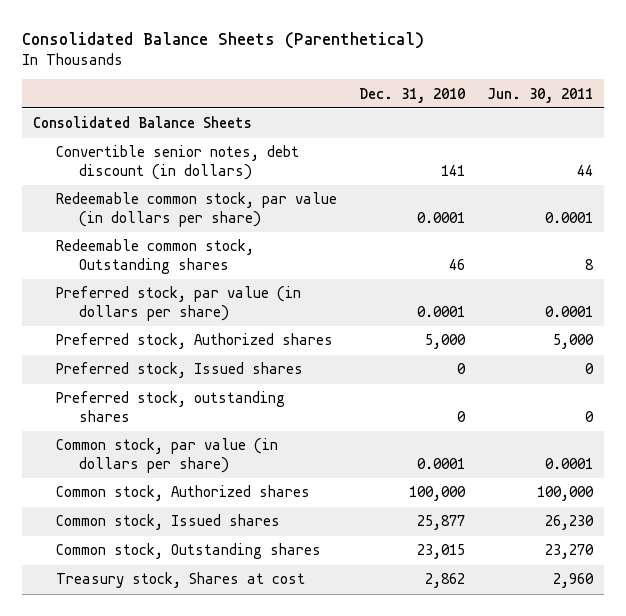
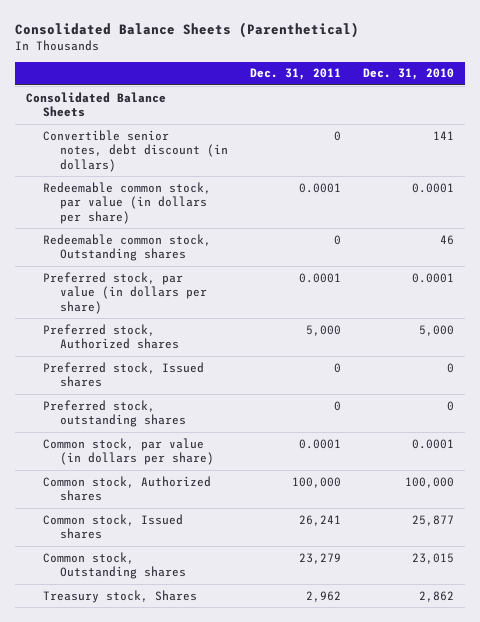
- | Dec. 31, 2010 | Jun. 30, 2011
+ | Dec. 31, 2011 | Dec. 31, 2010
- Treasury stock, Shares at cost | 2,862 | 2,960
+ Treasury stock, Shares | 2,962 | 2,862

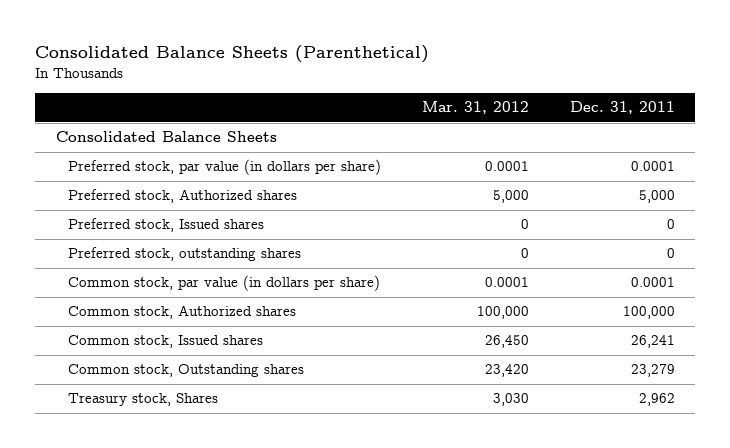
- | Dec. 31, 2011 | Dec. 31, 2010
+ | Mar. 31, 2012 | Dec. 31, 2011
- Convertible senior notes, debt discount (in dollars) | 0 | 141
- Redeemable common stock, par value (in dollars per share) | 0.0001 | 0.0001
- Redeemable common stock, Outstanding shares | 0 | 46

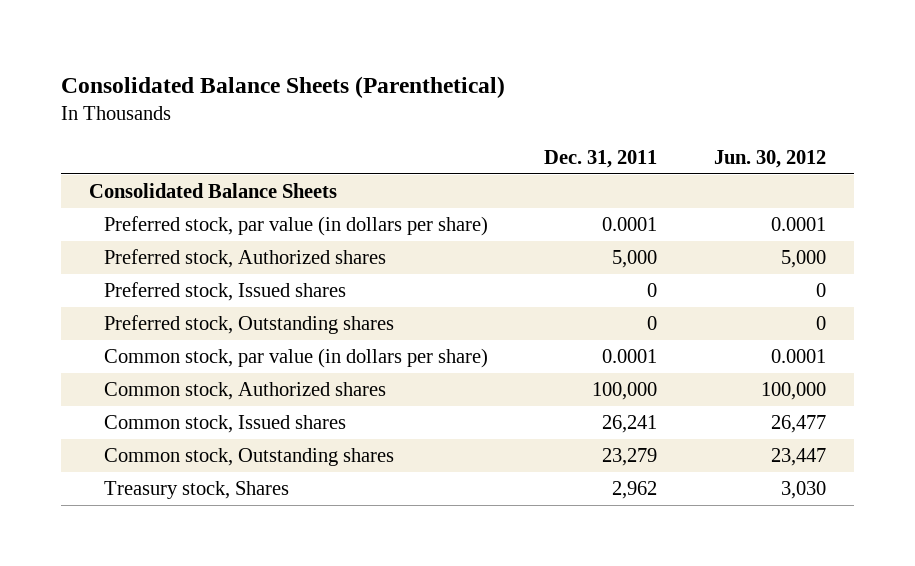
- | Mar. 31, 2012 | Dec. 31, 2011
+ | Dec. 31, 2011 | Jun. 30, 2012
- Preferred stock, outstanding shares | 0 | 0
+ Preferred stock, Outstanding shares | 0 | 0

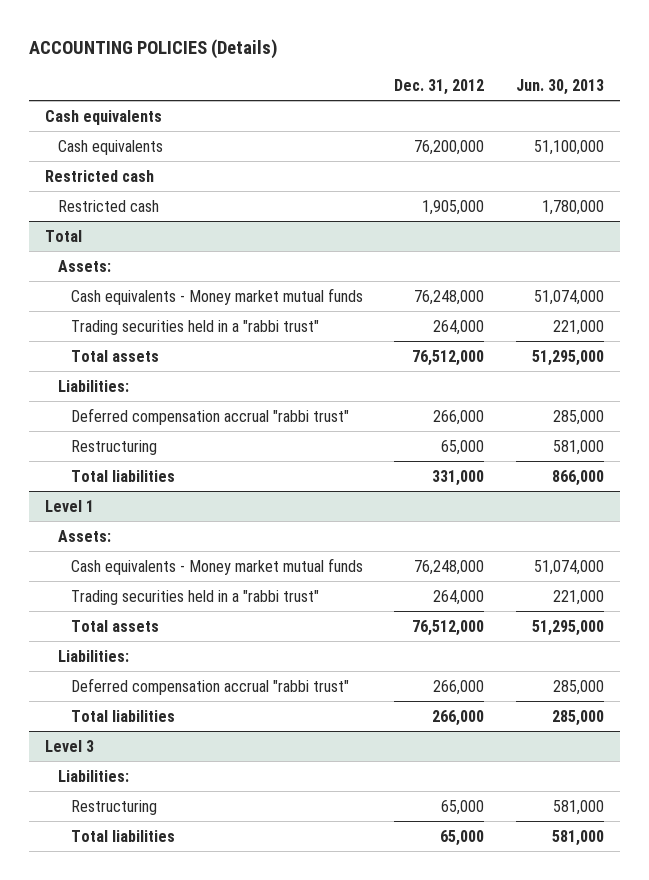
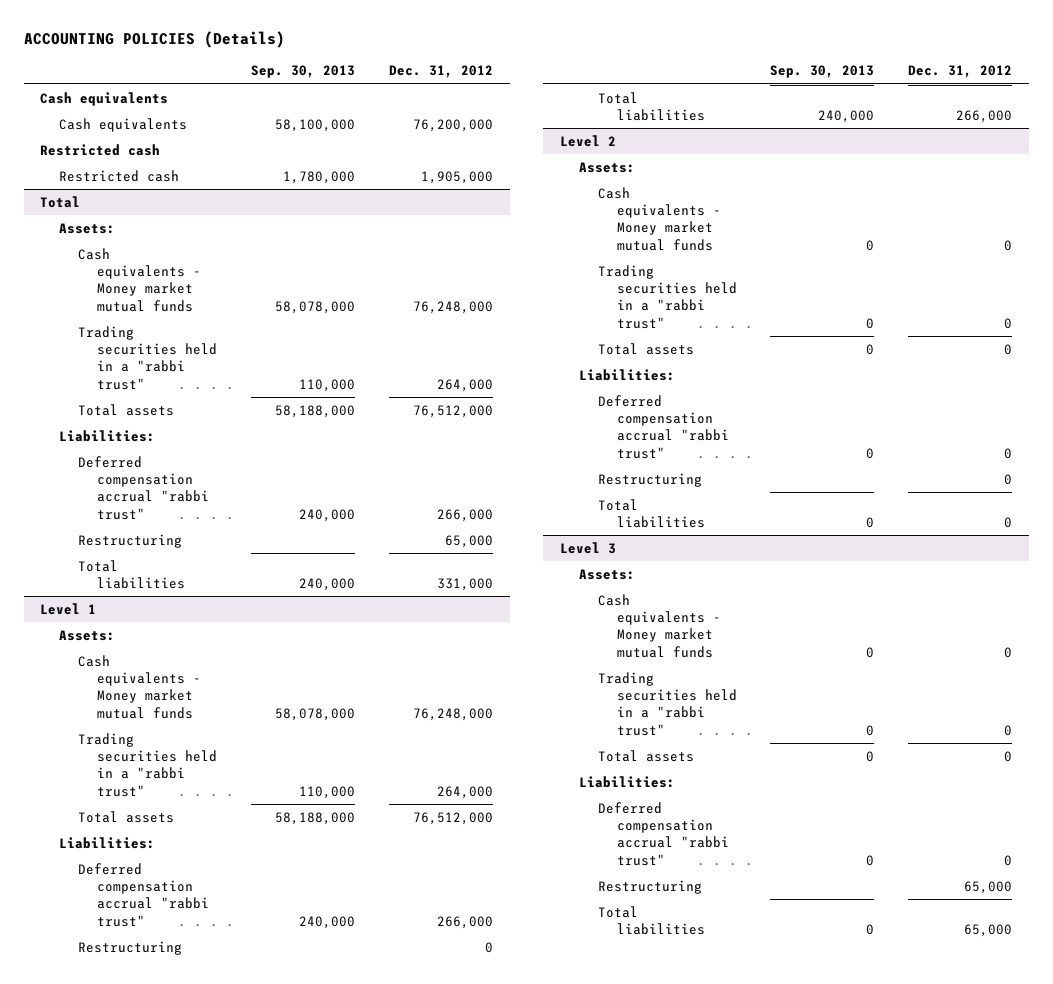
- | Dec. 31, 2012 | Jun. 30, 2013
+ | Sep. 30, 2013 | Dec. 31, 2012
@ Level 1
+ Restructuring | | 0
+ Level 2
+ Assets:
+ Cash equivalents - Money market mutual funds | 0 | 0
+ Trading securities held in a "rabbi trust" | 0 | 0
+ Total assets | 0 | 0
+ Liabilities:
+ Deferred compensation accrual "rabbi trust" | 0 | 0
+ Restructuring | | 0
+ Total liabilities | 0 | 0
@ Level 3
+ Assets:
+ Cash equivalents - Money market mutual funds | 0 | 0
+ Trading securities held in a "rabbi trust" | 0 | 0
+ Total assets | 0 | 0
+ Deferred compensation accrual "rabbi trust" | 0 | 0

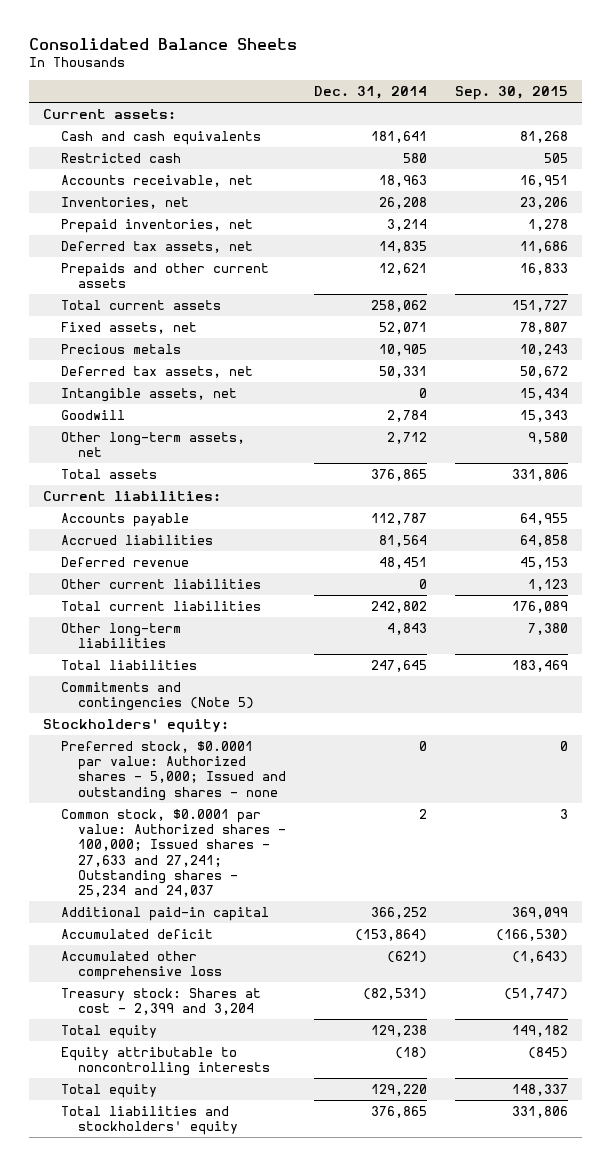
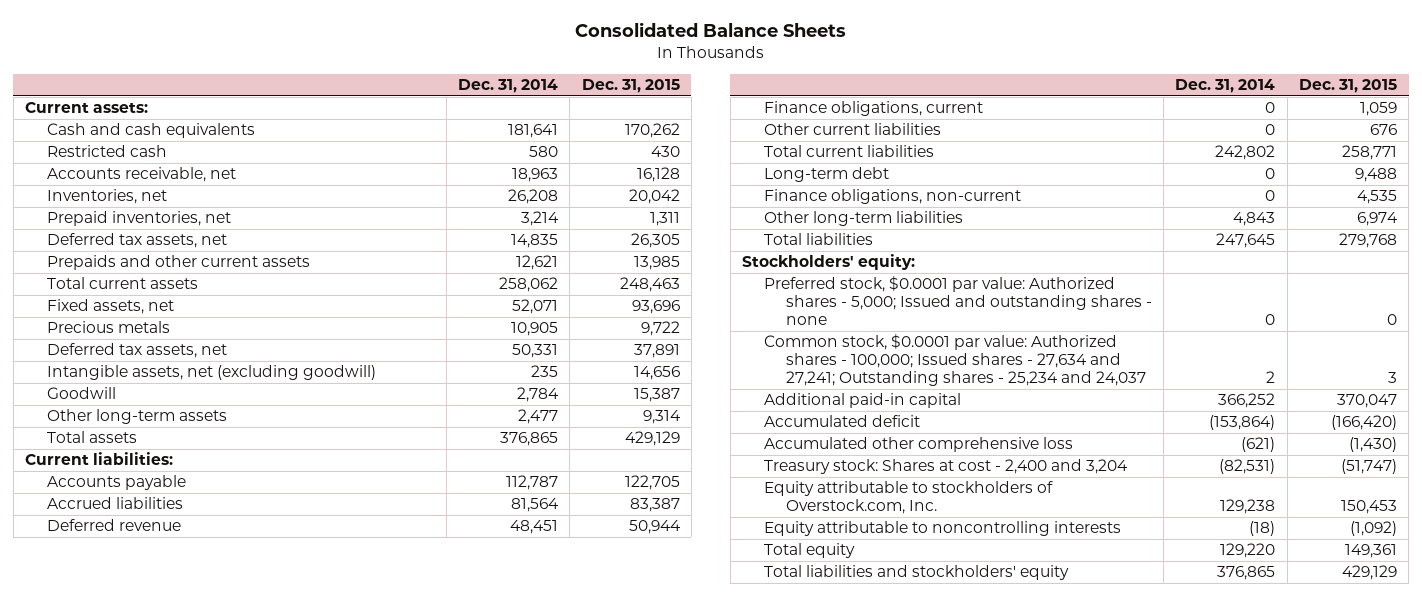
- | Dec. 31, 2014 | Sep. 30, 2015
+ | Dec. 31, 2014 | Dec. 31, 2015
- Intangible assets, net | 0 | 15,434
+ Intangible assets, net (excluding goodwill) | 235 | 14,656
- Other long-term assets, net | 2,712 | 9,580
+ Other long-term assets | 2,477 | 9,314
+ Finance obligations, current | 0 | 1,059
+ Long-term debt | 0 | 9,488
+ Finance obligations, non-current | 0 | 4,535
- Commitments and contingencies (Note 5)
- Common stock, $0.0001 par value: Authorized shares - 100,000; Issued shares - 27,633 and 27,241; Outstanding shares - 25,234 and 24,037 | 2 | 3
+ Common stock, $0.0001 par value: Authorized shares - 100,000; Issued shares - 27,634 and 27,241; Outstanding shares - 25,234 and 24,037 | 2 | 3
- Treasury stock: Shares at cost - 2,399 and 3,204 | (82,531) | (51,747)
- Total equity | 129,238 | 149,182
+ Treasury stock: Shares at cost - 2,400 and 3,204 | (82,531) | (51,747)
+ Equity attributable to stockholders of Overstock.com, Inc. | 129,238 | 150,453

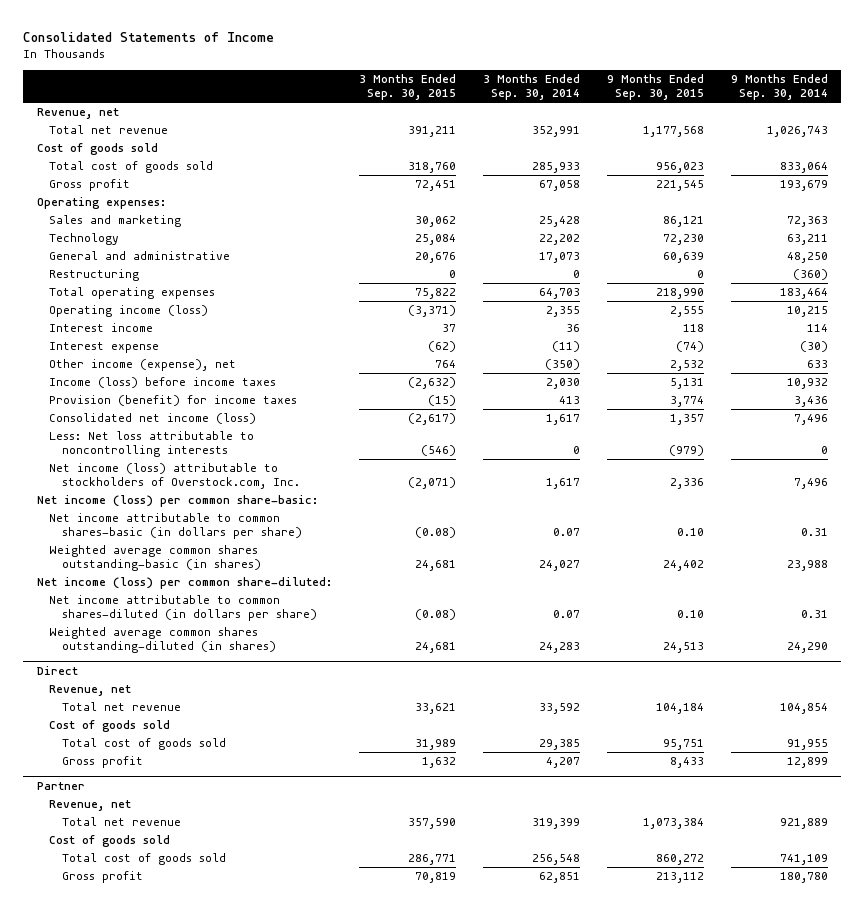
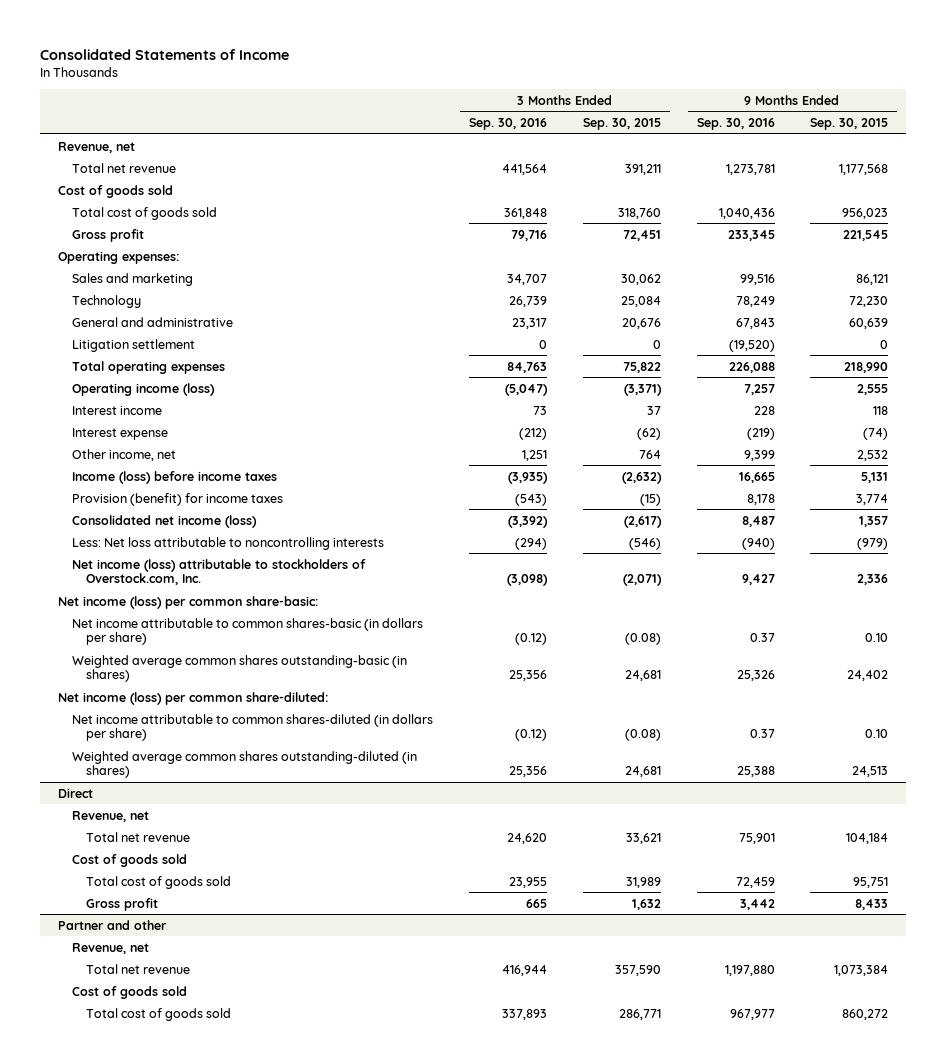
- | 3 Months Ended Sep. 30, 2015 | 3 Months Ended Sep. 30, 2014 | 9 Months Ended Sep. 30, 2015 | 9 Months Ended Sep. 30, 2014
+ | 3 Months Ended Sep. 30, 2016 | 3 Months Ended Sep. 30, 2015 | 9 Months Ended Sep. 30, 2016 | 9 Months Ended Sep. 30, 2015
- Restructuring | 0 | 0 | 0 | (360)
+ Litigation settlement | 0 | 0 | (19,520) | 0
- Other income (expense), net | 764 | (350) | 2,532 | 633
+ Other income, net | 1,251 | 764 | 9,399 | 2,532
- Partner
+ Partner and other
- Gross profit | 70,819 | 62,851 | 213,112 | 180,780

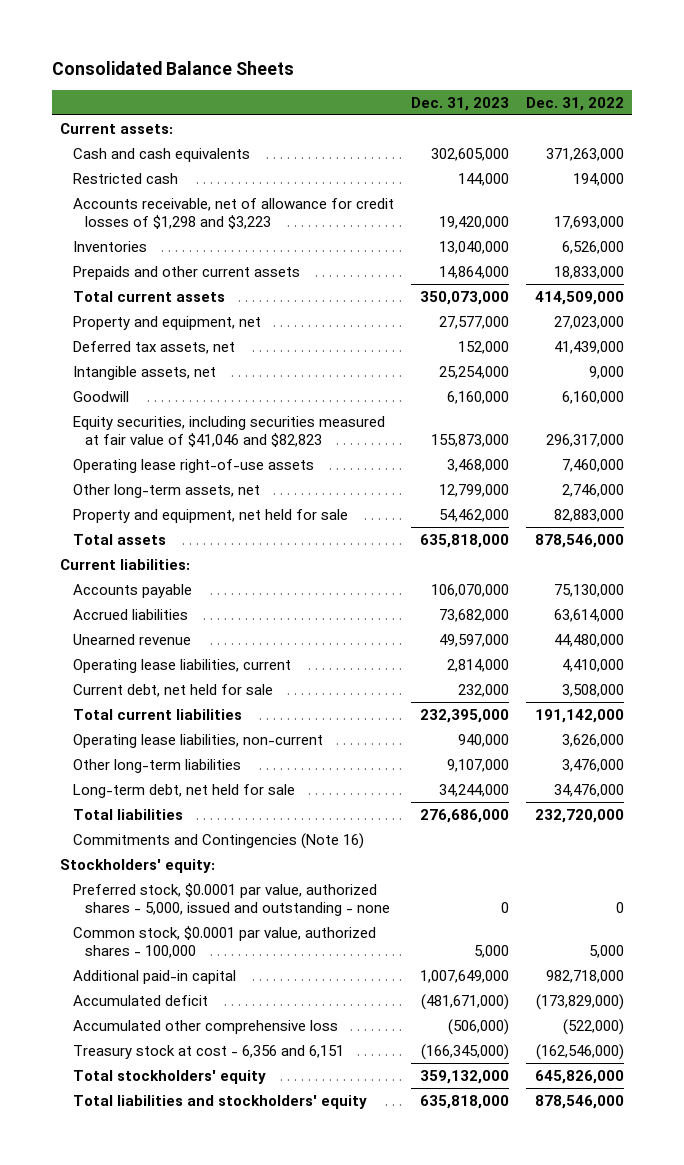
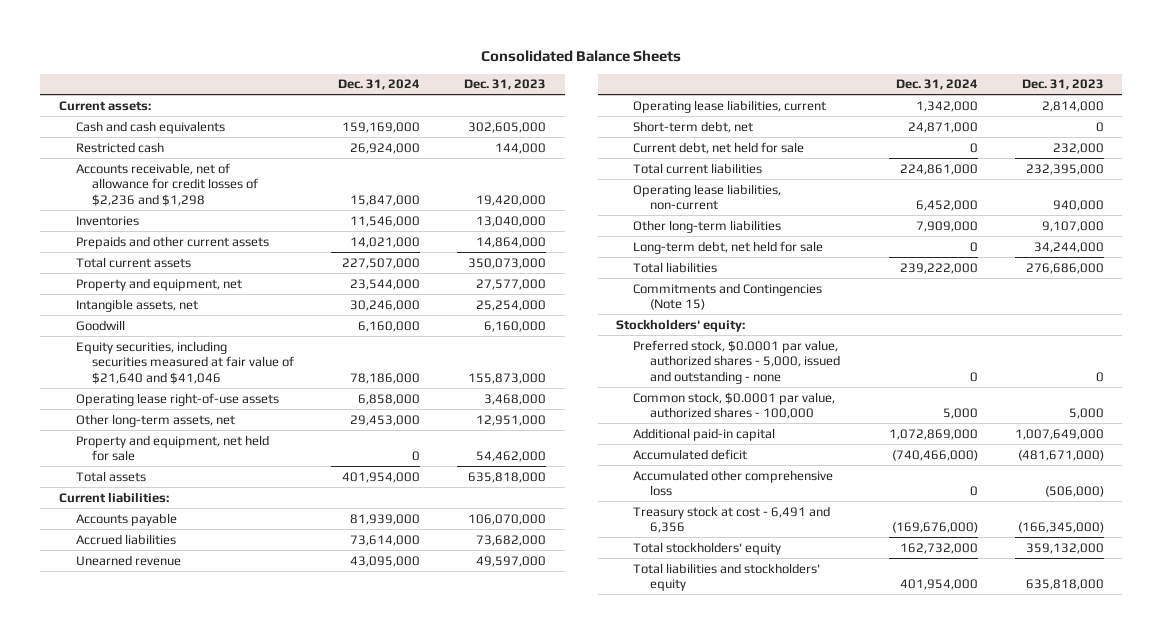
- | Dec. 31, 2023 | Dec. 31, 2022
+ | Dec. 31, 2024 | Dec. 31, 2023
- Accounts receivable, net of allowance for credit losses of $1,298 and $3,223 | 19,420,000 | 17,693,000
+ Accounts receivable, net of allowance for credit losses of $2,236 and $1,298 | 15,847,000 | 19,420,000
- Deferred tax assets, net | 152,000 | 41,439,000
- Equity securities, including securities measured at fair value of $41,046 and $82,823 | 155,873,000 | 296,317,000
+ Equity securities, including securities measured at fair value of $21,640 and $41,046 | 78,186,000 | 155,873,000
- Other long-term assets, net | 12,799,000 | 2,746,000
+ Other long-term assets, net | 29,453,000 | 12,951,000
+ Short-term debt, net | 24,871,000 | 0
- Commitments and Contingencies (Note 16)
+ Commitments and Contingencies (Note 15)
- Treasury stock at cost - 6,356 and 6,151 | (166,345,000) | (162,546,000)
+ Treasury stock at cost - 6,491 and 6,356 | (169,676,000) | (166,345,000)

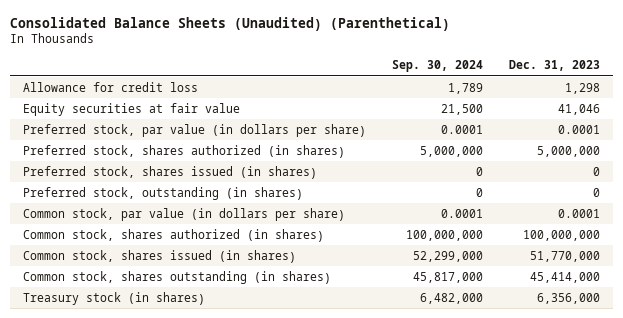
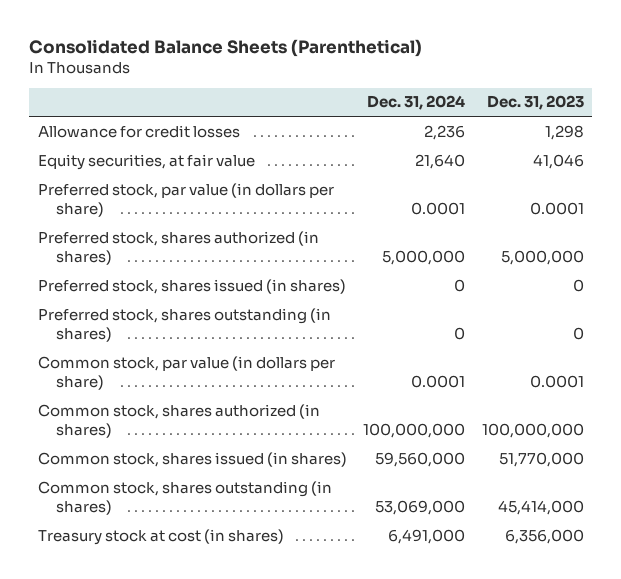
- Consolidated Balance Sheets (Unaudited) (Parenthetical)
+ Consolidated Balance Sheets (Parenthetical)
- | Sep. 30, 2024 | Dec. 31, 2023
+ | Dec. 31, 2024 | Dec. 31, 2023
- Allowance for credit loss | 1,789 | 1,298
- Equity securities at fair value | 21,500 | 41,046
+ Allowance for credit losses | 2,236 | 1,298
+ Equity securities, at fair value | 21,640 | 41,046
- Preferred stock, outstanding (in shares) | 0 | 0
+ Preferred stock, shares outstanding (in shares) | 0 | 0
- Treasury stock (in shares) | 6,482,000 | 6,356,000
+ Treasury stock at cost (in shares) | 6,491,000 | 6,356,000

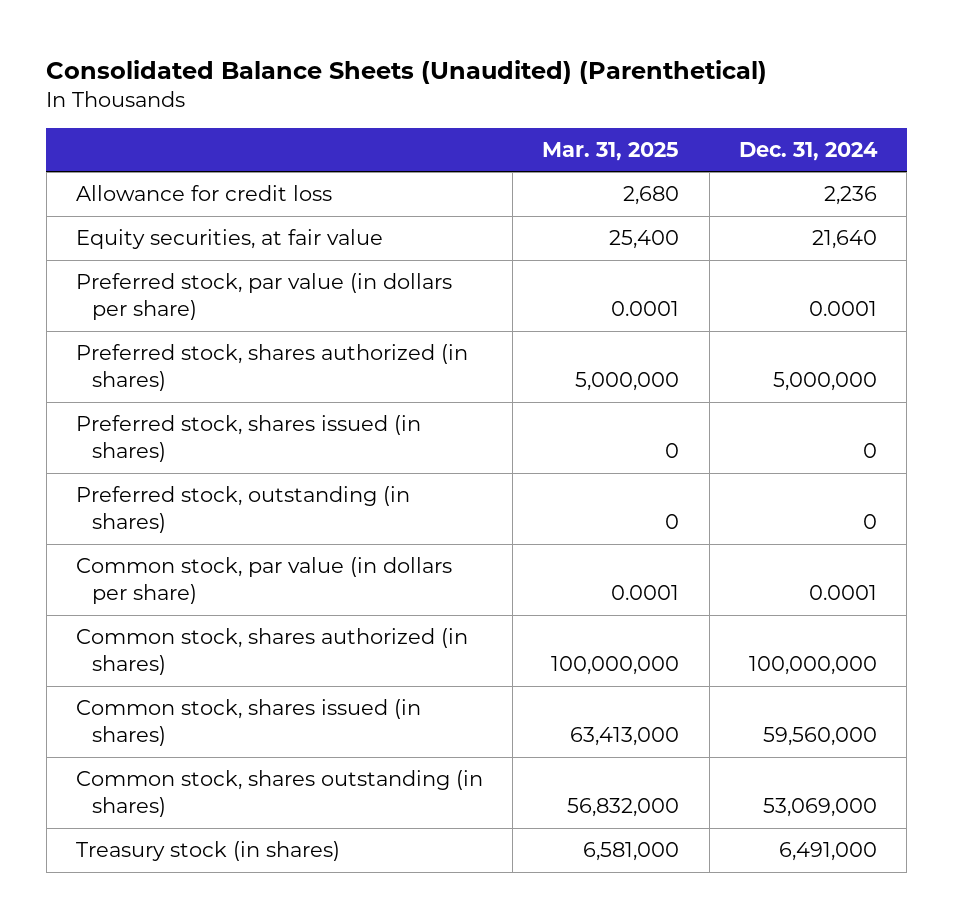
- Consolidated Balance Sheets (Parenthetical)
+ Consolidated Balance Sheets (Unaudited) (Parenthetical)
- | Dec. 31, 2024 | Dec. 31, 2023
+ | Mar. 31, 2025 | Dec. 31, 2024
- Allowance for credit losses | 2,236 | 1,298
+ Allowance for credit loss | 2,680 | 2,236
- Preferred stock, shares outstanding (in shares) | 0 | 0
+ Preferred stock, outstanding (in shares) | 0 | 0
- Treasury stock at cost (in shares) | 6,491,000 | 6,356,000
+ Treasury stock (in shares) | 6,581,000 | 6,491,000

